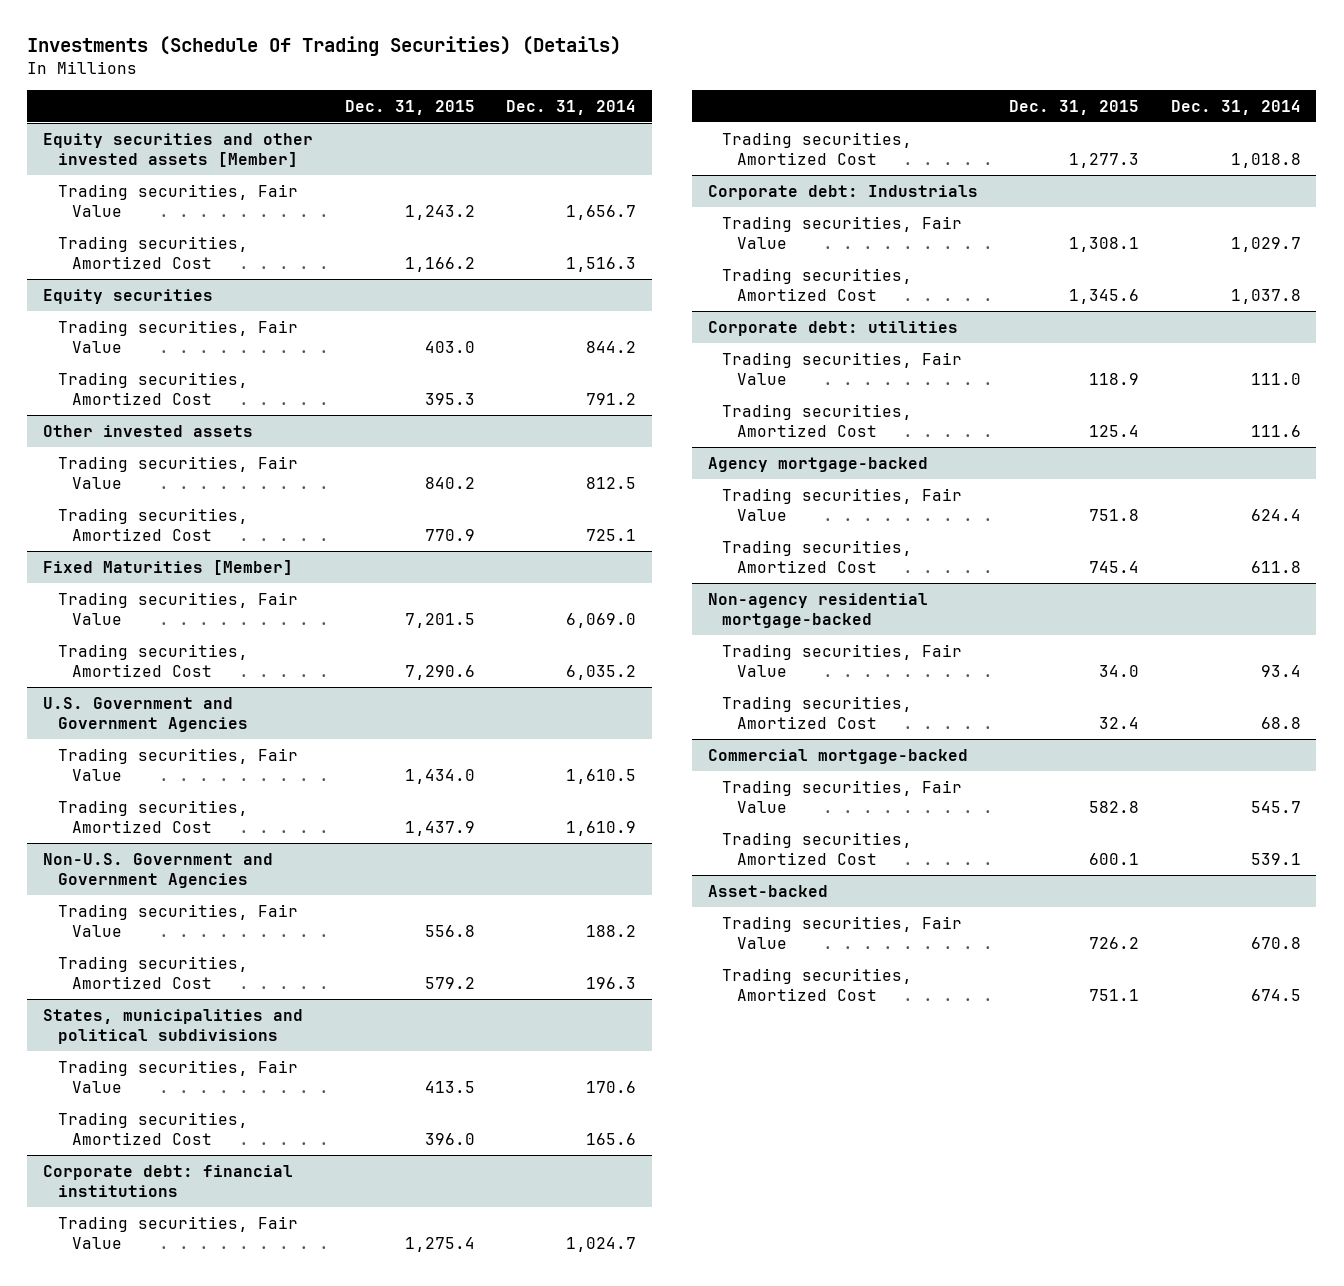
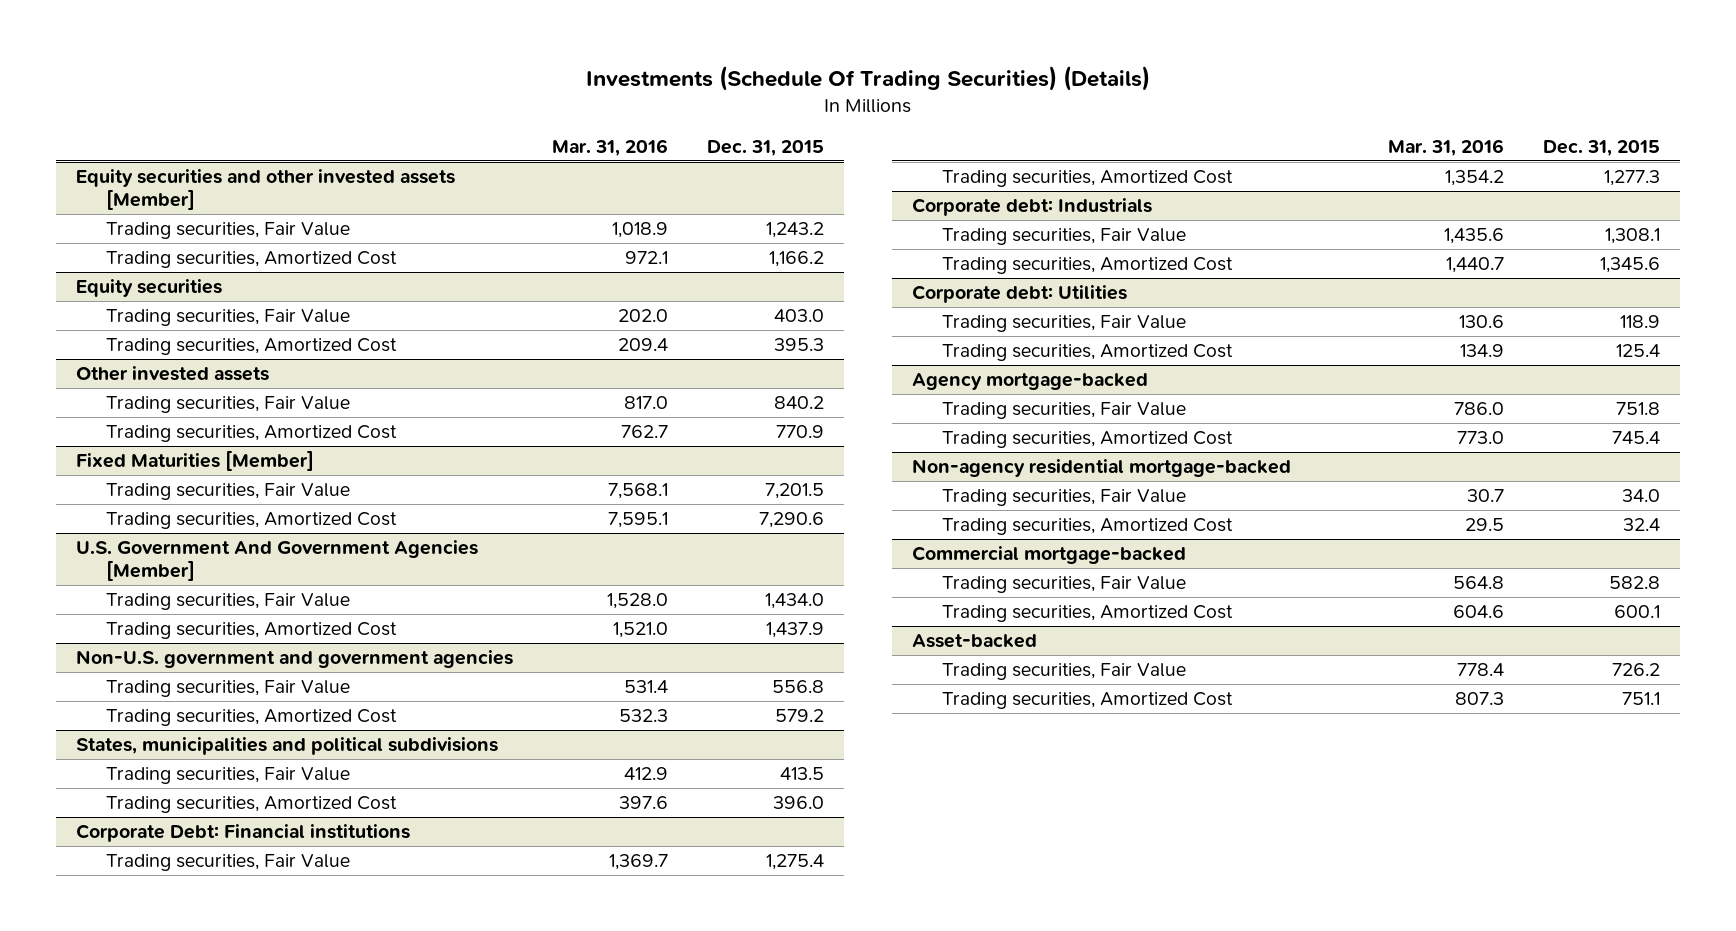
- | Dec. 31, 2015 | Dec. 31, 2014
+ | Mar. 31, 2016 | Dec. 31, 2015
- U.S. Government and Government Agencies
+ U.S. Government And Government Agencies [Member]
- Non-U.S. Government and Government Agencies
+ Non-U.S. government and government agencies
- Corporate debt: financial institutions
+ Corporate Debt: Financial institutions
- Corporate debt: utilities
+ Corporate debt: Utilities

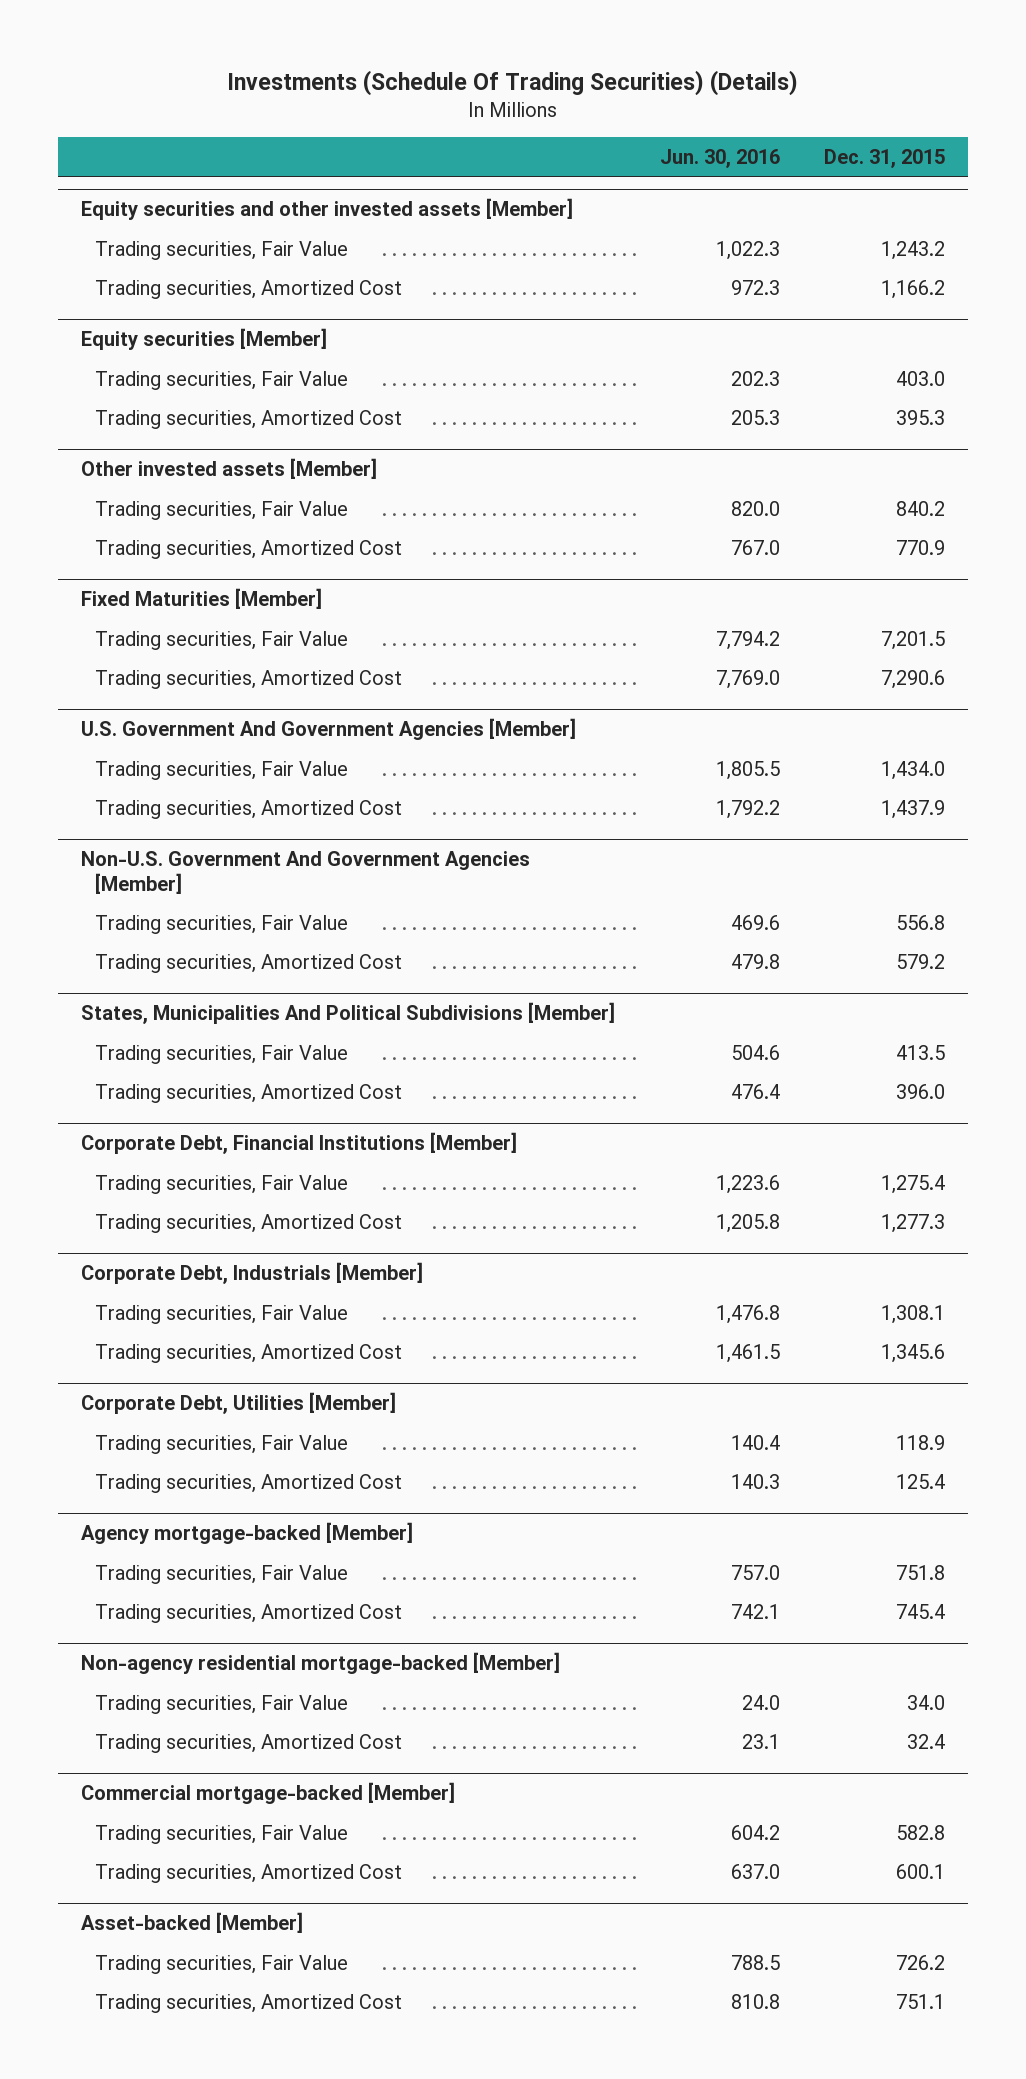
- | Mar. 31, 2016 | Dec. 31, 2015
+ | Jun. 30, 2016 | Dec. 31, 2015
- Equity securities
+ Equity securities [Member]
- Other invested assets
+ Other invested assets [Member]
- Non-U.S. government and government agencies
+ Non-U.S. Government And Government Agencies [Member]
- States, municipalities and political subdivisions
+ States, Municipalities And Political Subdivisions [Member]
- Corporate Debt: Financial institutions
+ Corporate Debt, Financial Institutions [Member]
- Corporate debt: Industrials
+ Corporate Debt, Industrials [Member]
- Corporate debt: Utilities
+ Corporate Debt, Utilities [Member]
- Agency mortgage-backed
+ Agency mortgage-backed [Member]
- Non-agency residential mortgage-backed
+ Non-agency residential mortgage-backed [Member]
- Commercial mortgage-backed
+ Commercial mortgage-backed [Member]
- Asset-backed
+ Asset-backed [Member]

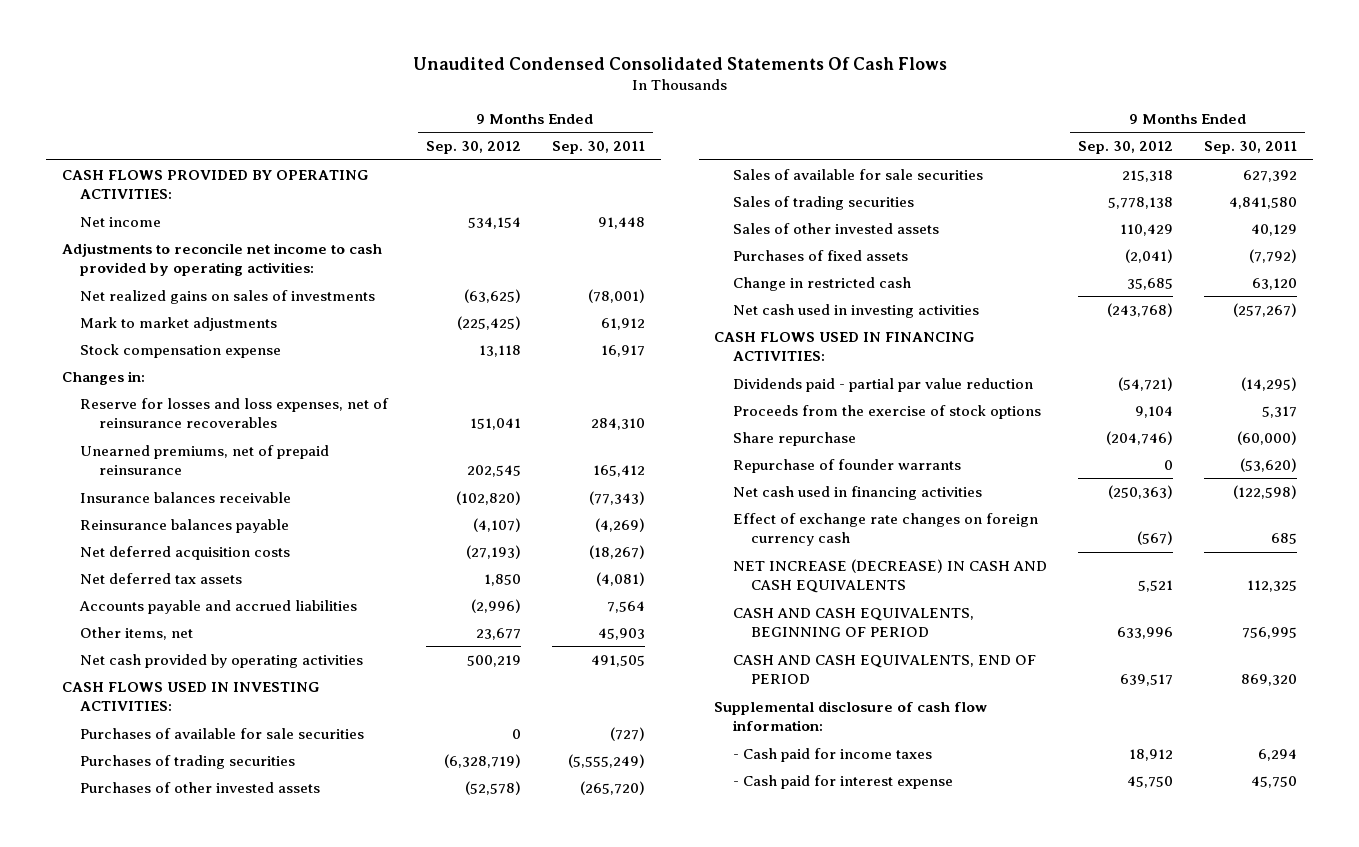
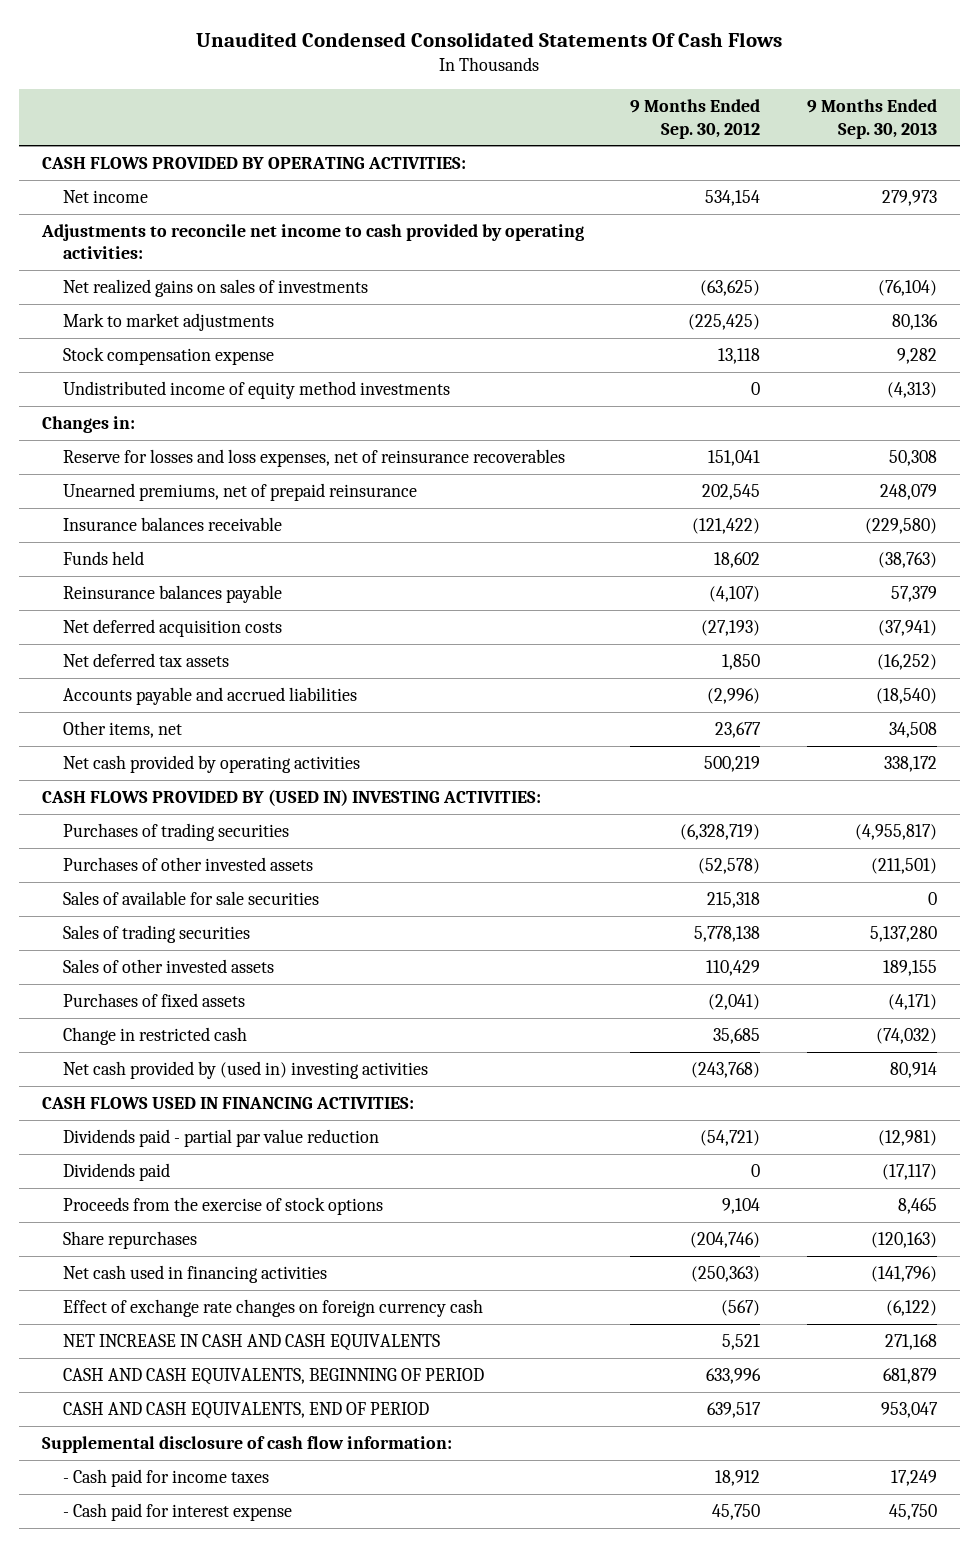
- | 9 Months Ended Sep. 30, 2012 | 9 Months Ended Sep. 30, 2011
+ | 9 Months Ended Sep. 30, 2012 | 9 Months Ended Sep. 30, 2013
+ Undistributed income of equity method investments | 0 | (4,313)
- Insurance balances receivable | (102,820) | (77,343)
+ Insurance balances receivable | (121,422) | (229,580)
+ Funds held | 18,602 | (38,763)
- CASH FLOWS USED IN INVESTING ACTIVITIES:
- Purchases of available for sale securities | 0 | (727)
+ CASH FLOWS PROVIDED BY (USED IN) INVESTING ACTIVITIES:
- Net cash used in investing activities | (243,768) | (257,267)
+ Net cash provided by (used in) investing activities | (243,768) | 80,914
+ Dividends paid | 0 | (17,117)
- Share repurchase | (204,746) | (60,000)
- Repurchase of founder warrants | 0 | (53,620)
+ Share repurchases | (204,746) | (120,163)
- NET INCREASE (DECREASE) IN CASH AND CASH EQUIVALENTS | 5,521 | 112,325
+ NET INCREASE IN CASH AND CASH EQUIVALENTS | 5,521 | 271,168

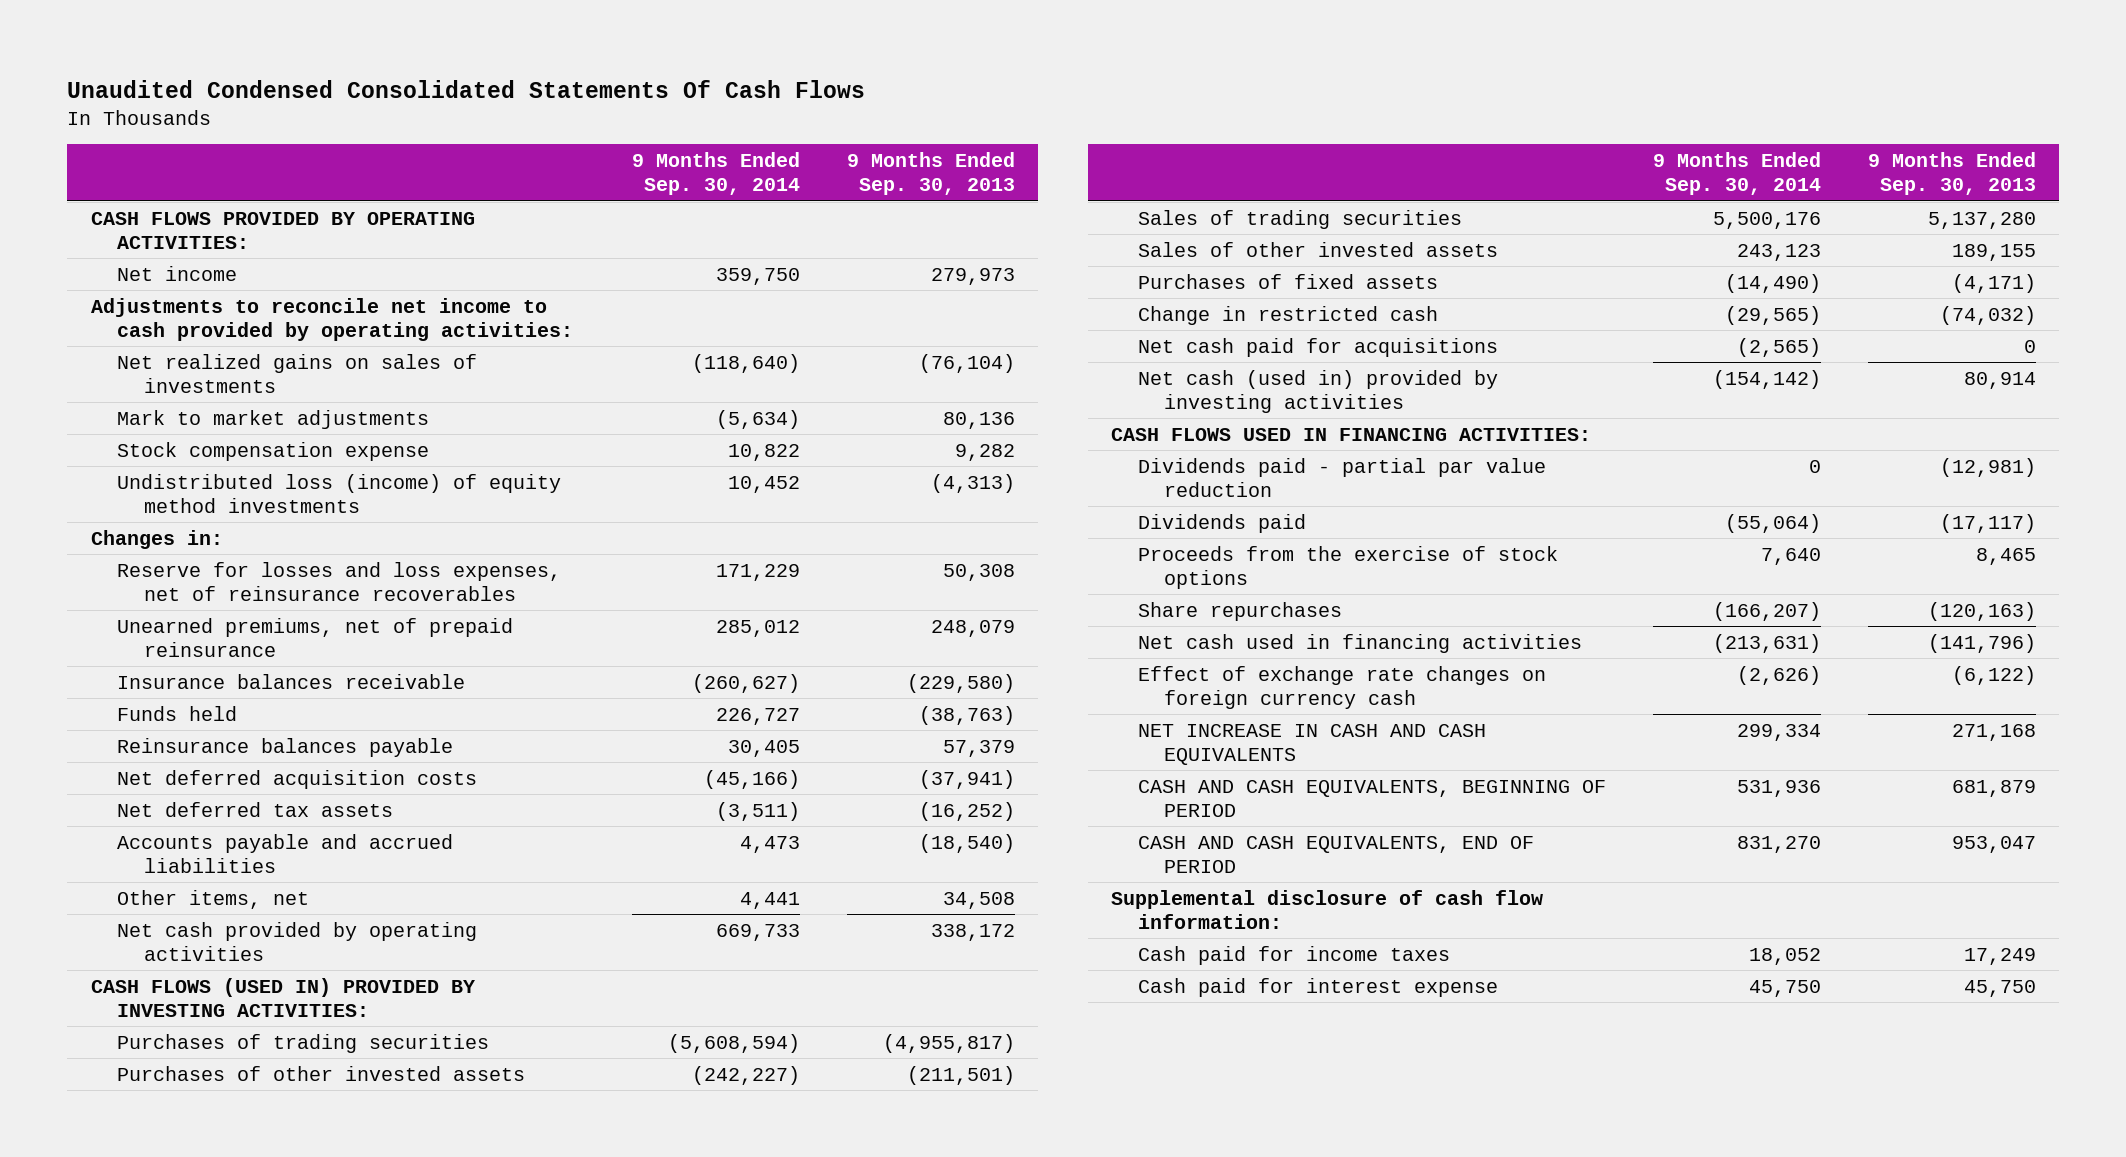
- | 9 Months Ended Sep. 30, 2012 | 9 Months Ended Sep. 30, 2013
+ | 9 Months Ended Sep. 30, 2014 | 9 Months Ended Sep. 30, 2013
- Undistributed income of equity method investments | 0 | (4,313)
+ Undistributed loss (income) of equity method investments | 10,452 | (4,313)
- CASH FLOWS PROVIDED BY (USED IN) INVESTING ACTIVITIES:
+ CASH FLOWS (USED IN) PROVIDED BY INVESTING ACTIVITIES:
- Sales of available for sale securities | 215,318 | 0
- Net cash provided by (used in) investing activities | (243,768) | 80,914
+ Net cash paid for acquisitions | (2,565) | 0
+ Net cash (used in) provided by investing activities | (154,142) | 80,914
- - Cash paid for income taxes | 18,912 | 17,249
- - Cash paid for interest expense | 45,750 | 45,750
+ Cash paid for income taxes | 18,052 | 17,249
+ Cash paid for interest expense | 45,750 | 45,750

